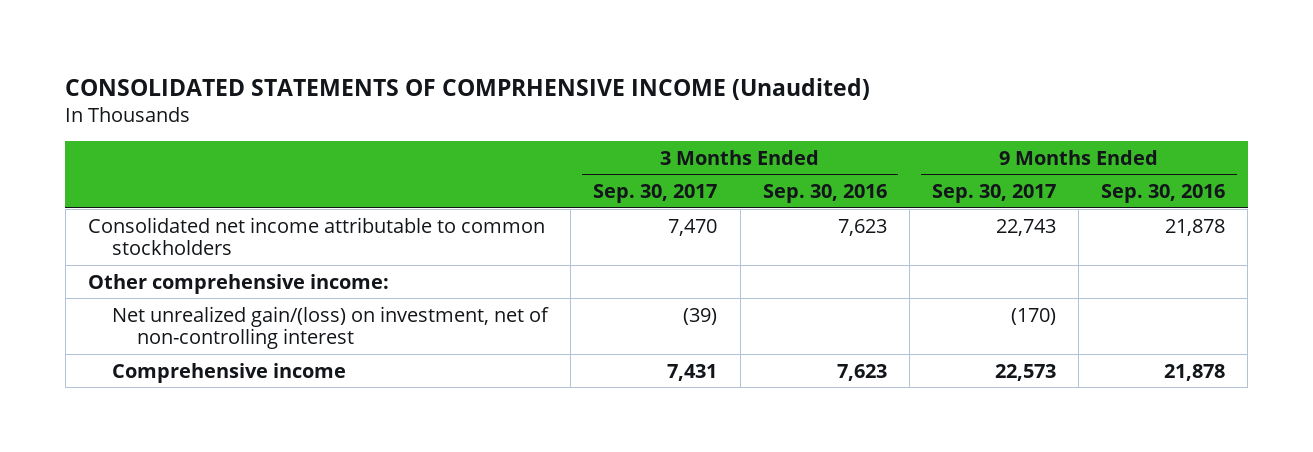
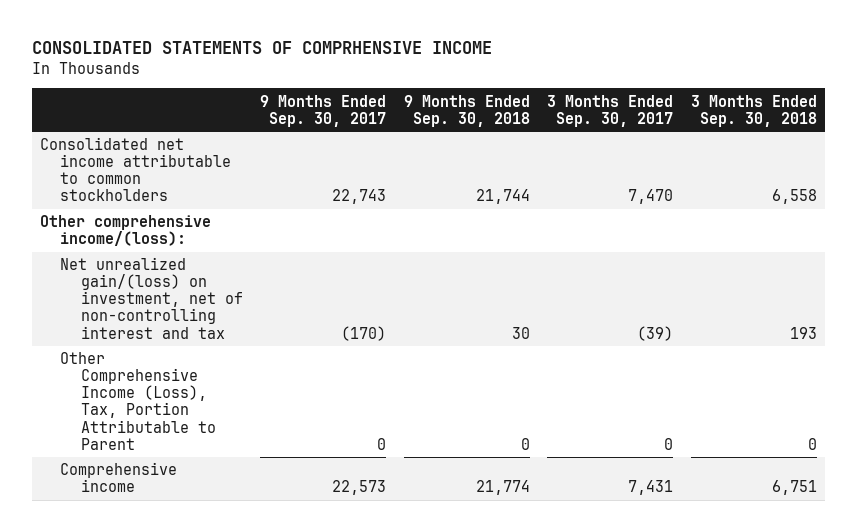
- CONSOLIDATED STATEMENTS OF COMPRHENSIVE INCOME (Unaudited)
+ CONSOLIDATED STATEMENTS OF COMPRHENSIVE INCOME
- | 3 Months Ended Sep. 30, 2017 | 3 Months Ended Sep. 30, 2016 | 9 Months Ended Sep. 30, 2017 | 9 Months Ended Sep. 30, 2016
+ | 9 Months Ended Sep. 30, 2017 | 9 Months Ended Sep. 30, 2018 | 3 Months Ended Sep. 30, 2017 | 3 Months Ended Sep. 30, 2018
- Other comprehensive income:
- Net unrealized gain/(loss) on investment, net of non-controlling interest | (39) | | (170) |
+ Other comprehensive income/(loss):
+ Net unrealized gain/(loss) on investment, net of non-controlling interest and tax | (170) | 30 | (39) | 193
+ Other Comprehensive Income (Loss), Tax, Portion Attributable to Parent | 0 | 0 | 0 | 0

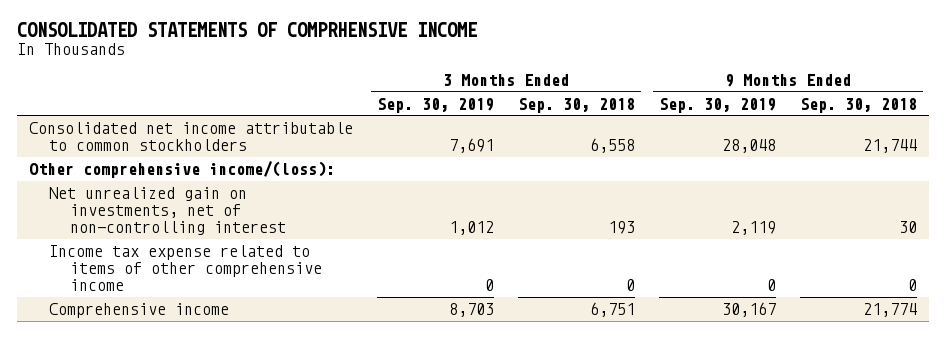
- | 9 Months Ended Sep. 30, 2017 | 9 Months Ended Sep. 30, 2018 | 3 Months Ended Sep. 30, 2017 | 3 Months Ended Sep. 30, 2018
+ | 3 Months Ended Sep. 30, 2019 | 3 Months Ended Sep. 30, 2018 | 9 Months Ended Sep. 30, 2019 | 9 Months Ended Sep. 30, 2018
- Net unrealized gain/(loss) on investment, net of non-controlling interest and tax | (170) | 30 | (39) | 193
- Other Comprehensive Income (Loss), Tax, Portion Attributable to Parent | 0 | 0 | 0 | 0
+ Net unrealized gain on investments, net of non-controlling interest | 1,012 | 193 | 2,119 | 30
+ Income tax expense related to items of other comprehensive income | 0 | 0 | 0 | 0

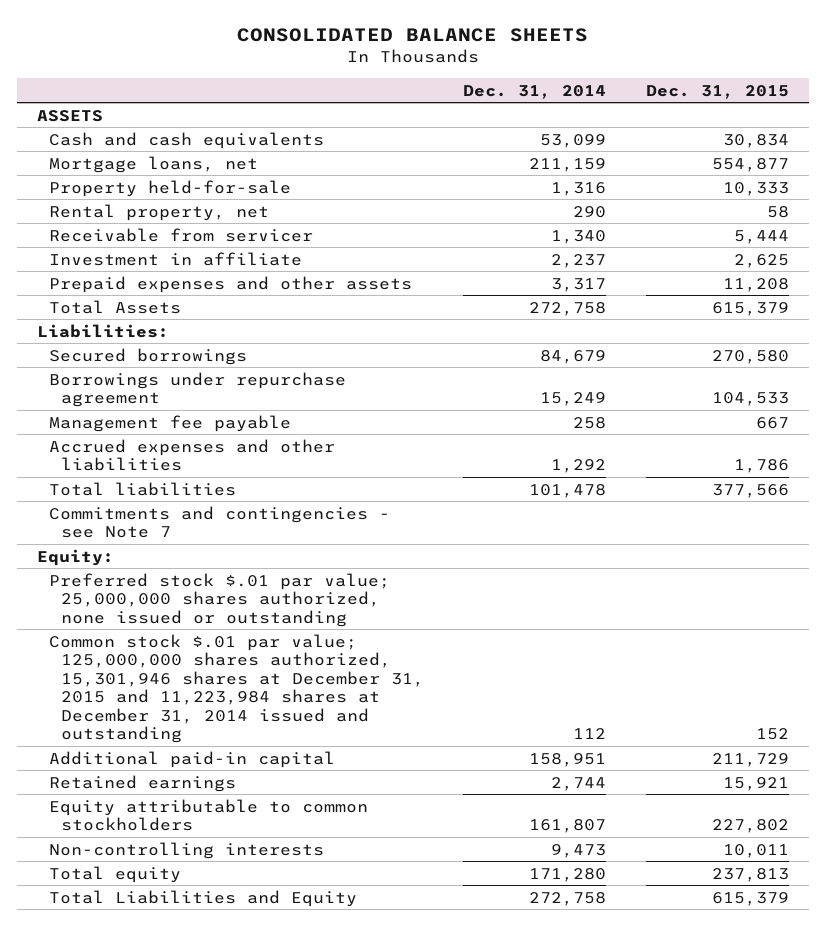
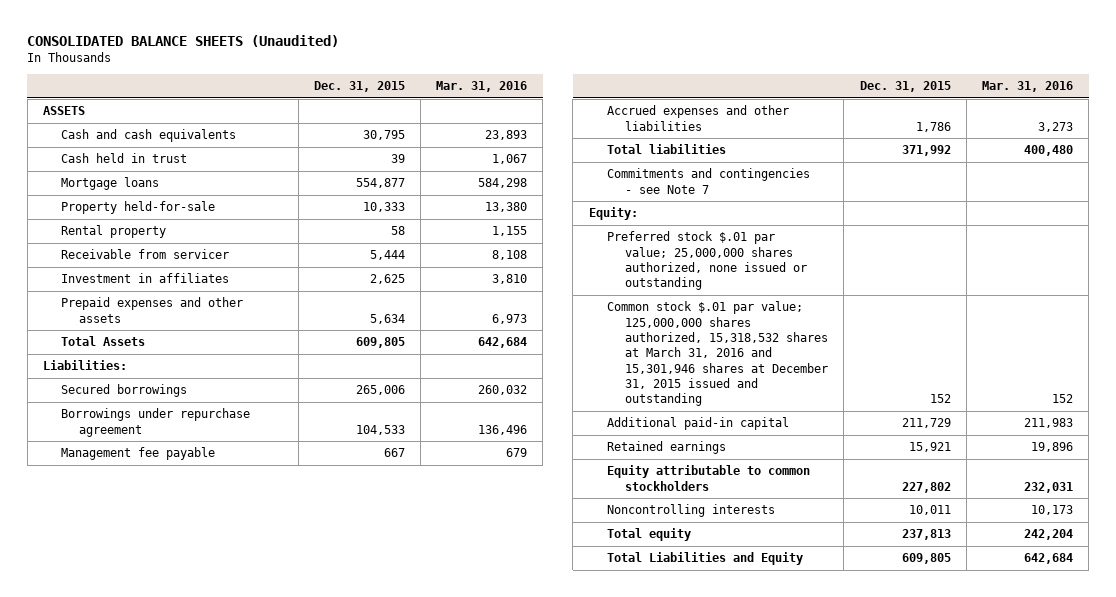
- CONSOLIDATED BALANCE SHEETS
+ CONSOLIDATED BALANCE SHEETS (Unaudited)
- | Dec. 31, 2014 | Dec. 31, 2015
+ | Dec. 31, 2015 | Mar. 31, 2016
- Cash and cash equivalents | 53,099 | 30,834
- Mortgage loans, net | 211,159 | 554,877
+ Cash and cash equivalents | 30,795 | 23,893
+ Cash held in trust | 39 | 1,067
+ Mortgage loans | 554,877 | 584,298
- Rental property, net | 290 | 58
+ Rental property | 58 | 1,155
- Investment in affiliate | 2,237 | 2,625
- Prepaid expenses and other assets | 3,317 | 11,208
- Total Assets | 272,758 | 615,379
+ Investment in affiliates | 2,625 | 3,810
+ Prepaid expenses and other assets | 5,634 | 6,973
+ Total Assets | 609,805 | 642,684
- Secured borrowings | 84,679 | 270,580
+ Secured borrowings | 265,006 | 260,032
- Total liabilities | 101,478 | 377,566
+ Total liabilities | 371,992 | 400,480
- Common stock $.01 par value; 125,000,000 shares authorized, 15,301,946 shares at December 31, 2015 and 11,223,984 shares at December 31, 2014 issued and outstanding | 112 | 152
+ Common stock $.01 par value; 125,000,000 shares authorized, 15,318,532 shares at March 31, 2016 and 15,301,946 shares at December 31, 2015 issued and outstanding | 152 | 152
- Non-controlling interests | 9,473 | 10,011
+ Noncontrolling interests | 10,011 | 10,173
- Total Liabilities and Equity | 272,758 | 615,379
+ Total Liabilities and Equity | 609,805 | 642,684

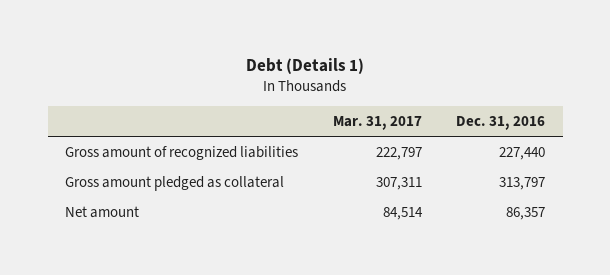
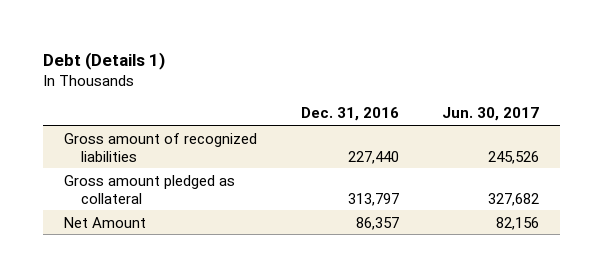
- | Mar. 31, 2017 | Dec. 31, 2016
+ | Dec. 31, 2016 | Jun. 30, 2017
- Net amount | 84,514 | 86,357
+ Net Amount | 86,357 | 82,156

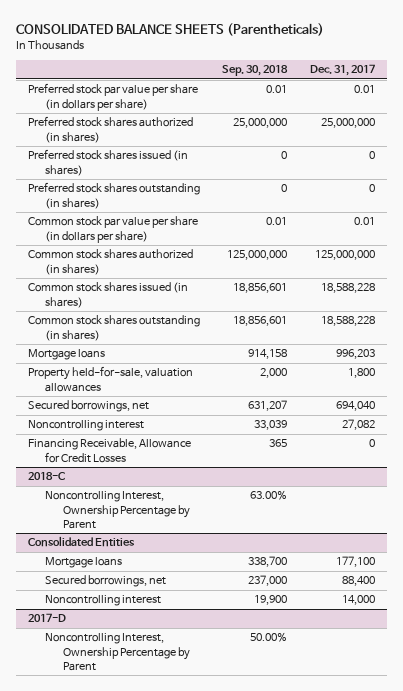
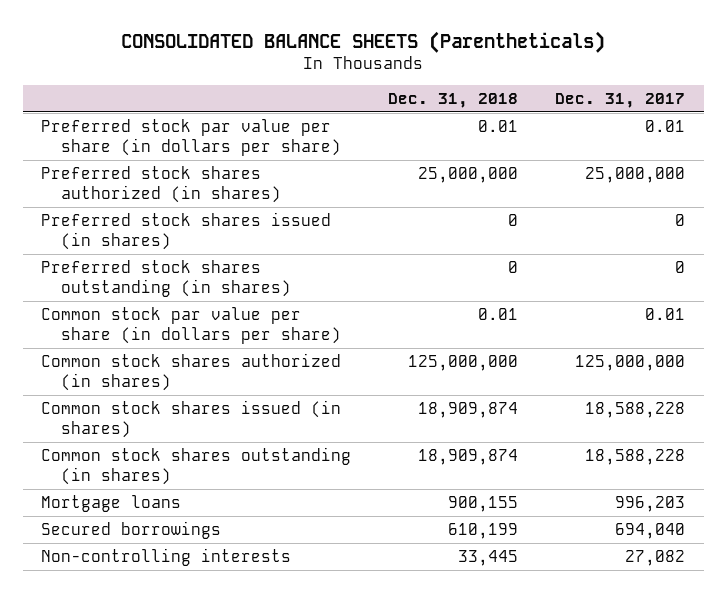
- | Sep. 30, 2018 | Dec. 31, 2017
+ | Dec. 31, 2018 | Dec. 31, 2017
- Property held-for-sale, valuation allowances | 2,000 | 1,800
- Secured borrowings, net | 631,207 | 694,040
- Noncontrolling interest | 33,039 | 27,082
- Financing Receivable, Allowance for Credit Losses | 365 | 0
- 2018-C
- Noncontrolling Interest, Ownership Percentage by Parent | 63.00% |
- Consolidated Entities
- Mortgage loans | 338,700 | 177,100
- Secured borrowings, net | 237,000 | 88,400
- Noncontrolling interest | 19,900 | 14,000
- 2017-D
- Noncontrolling Interest, Ownership Percentage by Parent | 50.00% |
+ Secured borrowings | 610,199 | 694,040
+ Non-controlling interests | 33,445 | 27,082

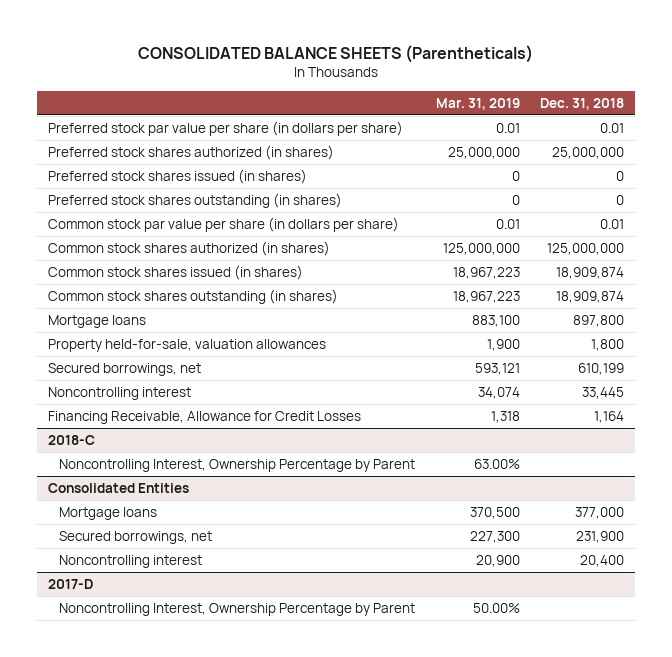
- | Dec. 31, 2018 | Dec. 31, 2017
+ | Mar. 31, 2019 | Dec. 31, 2018
- Mortgage loans | 900,155 | 996,203
- Secured borrowings | 610,199 | 694,040
- Non-controlling interests | 33,445 | 27,082
+ Mortgage loans | 883,100 | 897,800
+ Property held-for-sale, valuation allowances | 1,900 | 1,800
+ Secured borrowings, net | 593,121 | 610,199
+ Noncontrolling interest | 34,074 | 33,445
+ Financing Receivable, Allowance for Credit Losses | 1,318 | 1,164
+ 2018-C
+ Noncontrolling Interest, Ownership Percentage by Parent | 63.00% |
+ Consolidated Entities
+ Mortgage loans | 370,500 | 377,000
+ Secured borrowings, net | 227,300 | 231,900
+ Noncontrolling interest | 20,900 | 20,400
+ 2017-D
+ Noncontrolling Interest, Ownership Percentage by Parent | 50.00% |

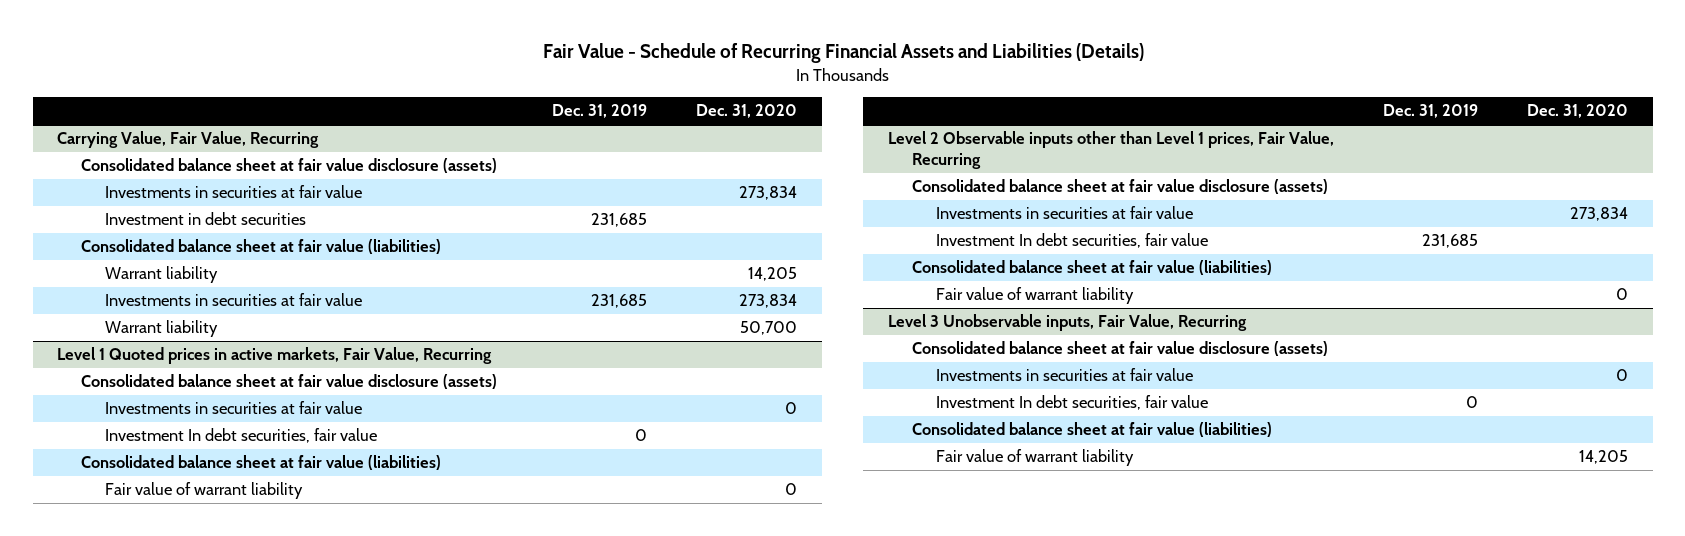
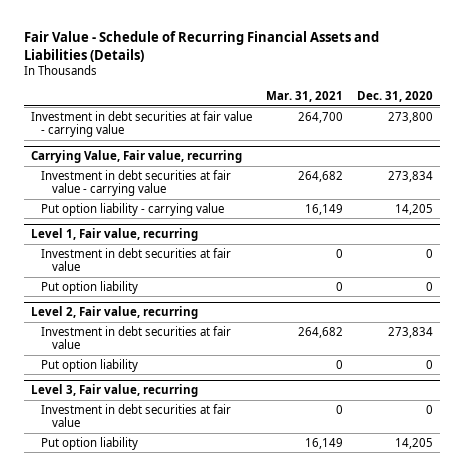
- | Dec. 31, 2019 | Dec. 31, 2020
+ | Mar. 31, 2021 | Dec. 31, 2020
- Carrying Value, Fair Value, Recurring
- Consolidated balance sheet at fair value disclosure (assets)
- Investments in securities at fair value | | 273,834
- Investment in debt securities | 231,685 |
- Consolidated balance sheet at fair value (liabilities)
- Warrant liability | | 14,205
- Investments in securities at fair value | 231,685 | 273,834
- Warrant liability | | 50,700
- Level 1 Quoted prices in active markets, Fair Value, Recurring
- Consolidated balance sheet at fair value disclosure (assets)
- Investments in securities at fair value | | 0
- Investment In debt securities, fair value | 0 |
- Consolidated balance sheet at fair value (liabilities)
- Fair value of warrant liability | | 0
- Level 2 Observable inputs other than Level 1 prices, Fair Value, Recurring
- Consolidated balance sheet at fair value disclosure (assets)
- Investments in securities at fair value | | 273,834
- Investment In debt securities, fair value | 231,685 |
- Consolidated balance sheet at fair value (liabilities)
- Fair value of warrant liability | | 0
- Level 3 Unobservable inputs, Fair Value, Recurring
- Consolidated balance sheet at fair value disclosure (assets)
- Investments in securities at fair value | | 0
- Investment In debt securities, fair value | 0 |
- Consolidated balance sheet at fair value (liabilities)
- Fair value of warrant liability | | 14,205
+ Investment in debt securities at fair value - carrying value | 264,700 | 273,800
+ Carrying Value, Fair value, recurring
+ Investment in debt securities at fair value - carrying value | 264,682 | 273,834
+ Put option liability - carrying value | 16,149 | 14,205
+ Level 1, Fair value, recurring
+ Investment in debt securities at fair value | 0 | 0
+ Put option liability | 0 | 0
+ Level 2, Fair value, recurring
+ Investment in debt securities at fair value | 264,682 | 273,834
+ Put option liability | 0 | 0
+ Level 3, Fair value, recurring
+ Investment in debt securities at fair value | 0 | 0
+ Put option liability | 16,149 | 14,205

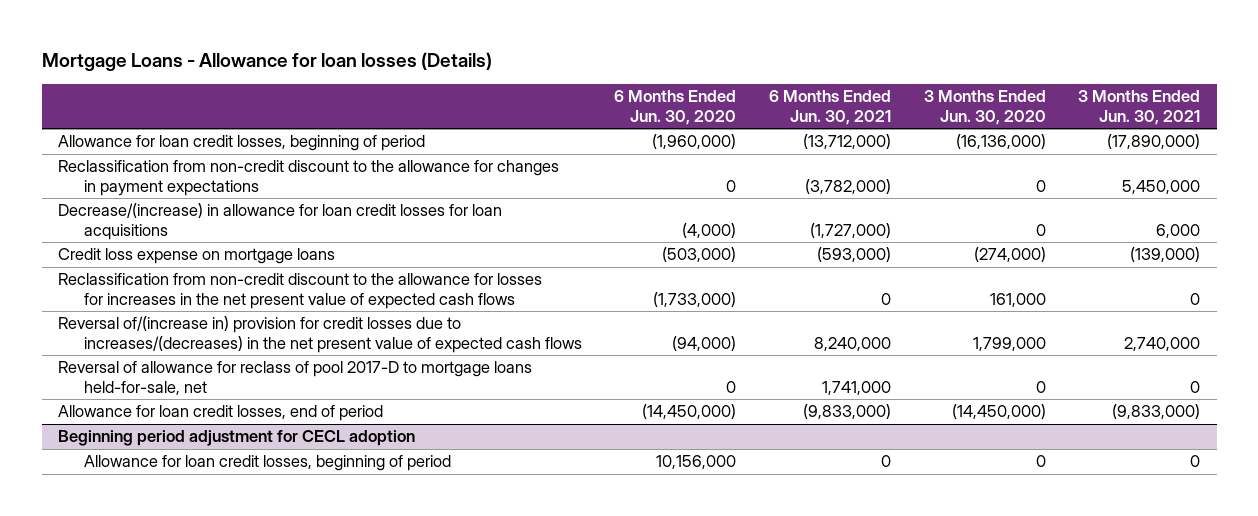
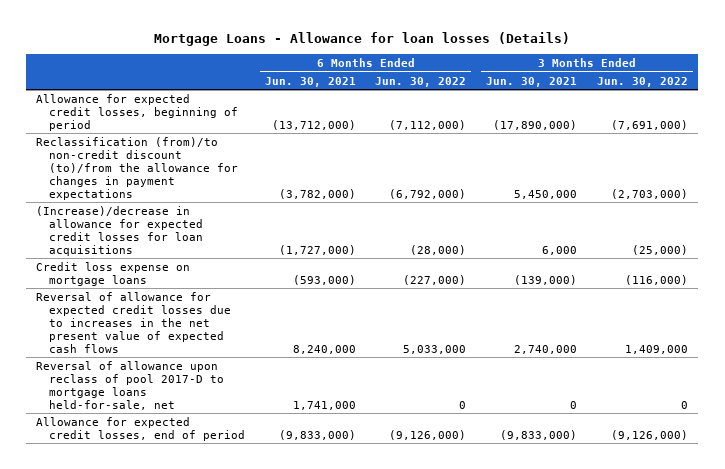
- | 6 Months Ended Jun. 30, 2020 | 6 Months Ended Jun. 30, 2021 | 3 Months Ended Jun. 30, 2020 | 3 Months Ended Jun. 30, 2021
+ | 6 Months Ended Jun. 30, 2021 | 6 Months Ended Jun. 30, 2022 | 3 Months Ended Jun. 30, 2021 | 3 Months Ended Jun. 30, 2022
- Allowance for loan credit losses, beginning of period | (1,960,000) | (13,712,000) | (16,136,000) | (17,890,000)
- Reclassification from non-credit discount to the allowance for changes in payment expectations | 0 | (3,782,000) | 0 | 5,450,000
- Decrease/(increase) in allowance for loan credit losses for loan acquisitions | (4,000) | (1,727,000) | 0 | 6,000
+ Allowance for expected credit losses, beginning of period | (13,712,000) | (7,112,000) | (17,890,000) | (7,691,000)
+ Reclassification (from)/to non-credit discount (to)/from the allowance for changes in payment expectations | (3,782,000) | (6,792,000) | 5,450,000 | (2,703,000)
+ (Increase)/decrease in allowance for expected credit losses for loan acquisitions | (1,727,000) | (28,000) | 6,000 | (25,000)
- Reclassification from non-credit discount to the allowance for losses for increases in the net present value of expected cash flows | (1,733,000) | 0 | 161,000 | 0
- Reversal of/(increase in) provision for credit losses due to increases/(decreases) in the net present value of expected cash flows | (94,000) | 8,240,000 | 1,799,000 | 2,740,000
- Reversal of allowance for reclass of pool 2017-D to mortgage loans held-for-sale, net | 0 | 1,741,000 | 0 | 0
- Allowance for loan credit losses, end of period | (14,450,000) | (9,833,000) | (14,450,000) | (9,833,000)
- Beginning period adjustment for CECL adoption
- Allowance for loan credit losses, beginning of period | 10,156,000 | 0 | 0 | 0
+ Reversal of allowance for expected credit losses due to increases in the net present value of expected cash flows | 8,240,000 | 5,033,000 | 2,740,000 | 1,409,000
+ Reversal of allowance upon reclass of pool 2017-D to mortgage loans held-for-sale, net | 1,741,000 | 0 | 0 | 0
+ Allowance for expected credit losses, end of period | (9,833,000) | (9,126,000) | (9,833,000) | (9,126,000)

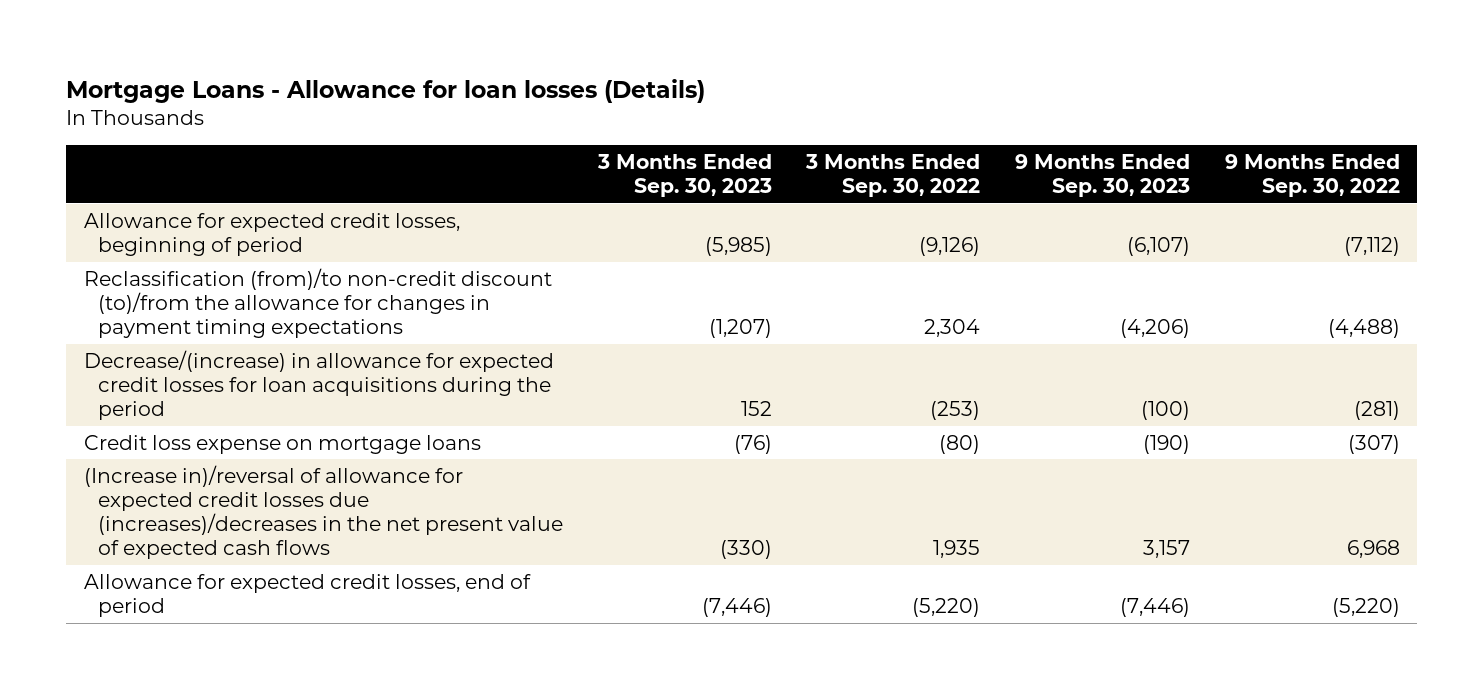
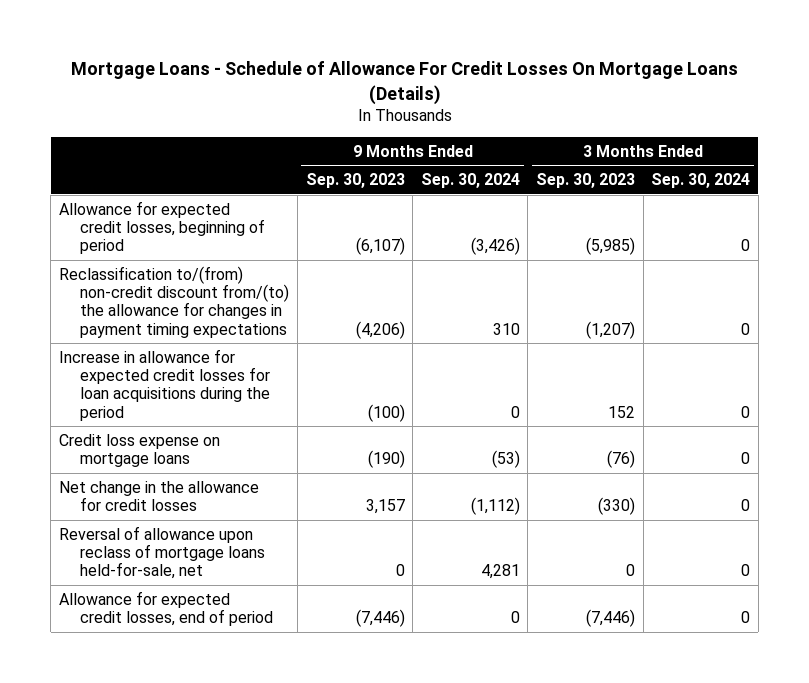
- Mortgage Loans - Allowance for loan losses (Details)
+ Mortgage Loans - Schedule of Allowance For Credit Losses On Mortgage Loans (Details)
- | 3 Months Ended Sep. 30, 2023 | 3 Months Ended Sep. 30, 2022 | 9 Months Ended Sep. 30, 2023 | 9 Months Ended Sep. 30, 2022
+ | 9 Months Ended Sep. 30, 2023 | 9 Months Ended Sep. 30, 2024 | 3 Months Ended Sep. 30, 2023 | 3 Months Ended Sep. 30, 2024
- Reclassification (from)/to non-credit discount (to)/from the allowance for changes in payment timing expectations | (1,207) | 2,304 | (4,206) | (4,488)
- Decrease/(increase) in allowance for expected credit losses for loan acquisitions during the period | 152 | (253) | (100) | (281)
+ Reclassification to/(from) non-credit discount from/(to) the allowance for changes in payment timing expectations | (4,206) | 310 | (1,207) | 0
+ Increase in allowance for expected credit losses for loan acquisitions during the period | (100) | 0 | 152 | 0
- (Increase in)/reversal of allowance for expected credit losses due (increases)/decreases in the net present value of expected cash flows | (330) | 1,935 | 3,157 | 6,968
+ Net change in the allowance for credit losses | 3,157 | (1,112) | (330) | 0
+ Reversal of allowance upon reclass of mortgage loans held-for-sale, net | 0 | 4,281 | 0 | 0

